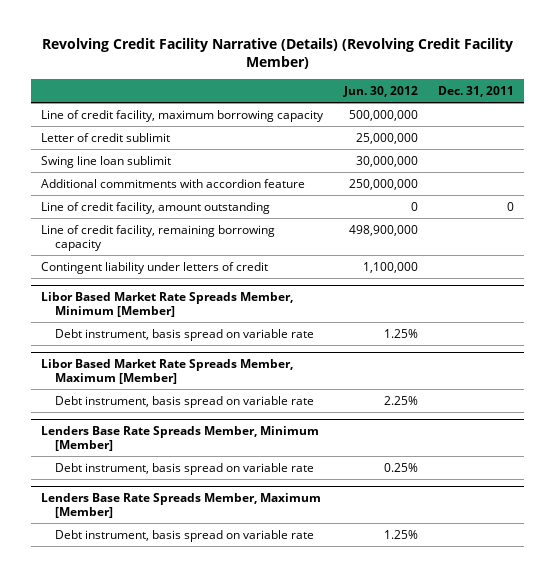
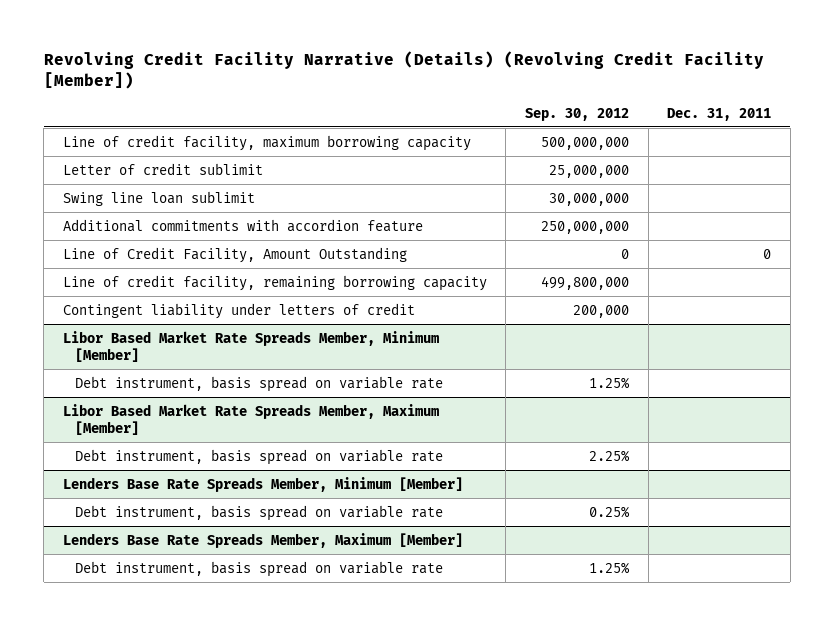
- Revolving Credit Facility Narrative (Details) (Revolving Credit Facility Member)
+ Revolving Credit Facility Narrative (Details) (Revolving Credit Facility [Member])
- | Jun. 30, 2012 | Dec. 31, 2011
+ | Sep. 30, 2012 | Dec. 31, 2011
- Line of credit facility, amount outstanding | 0 | 0
+ Line of Credit Facility, Amount Outstanding | 0 | 0

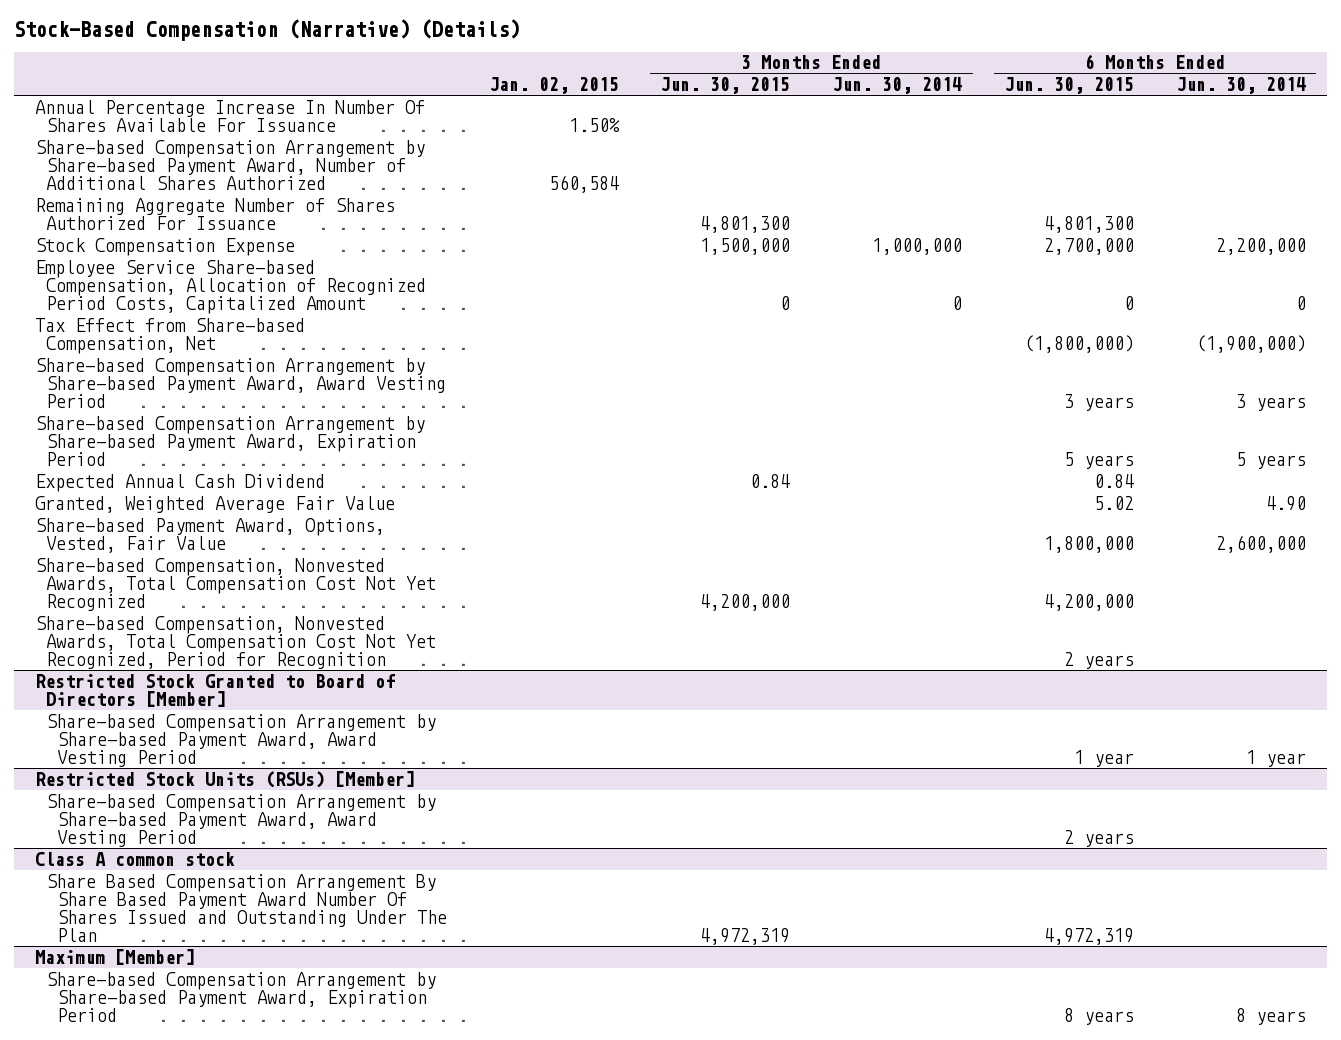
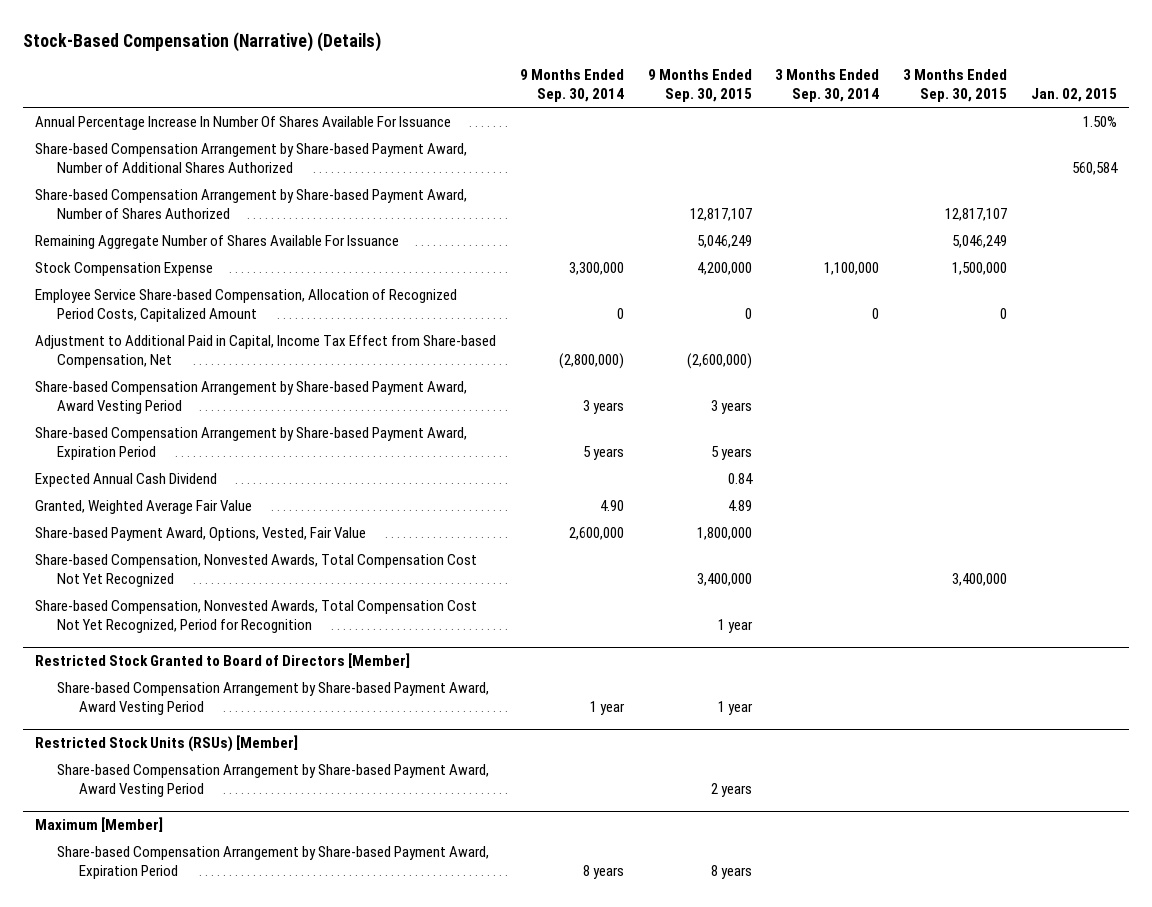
- | Jan. 02, 2015 | 3 Months Ended Jun. 30, 2015 | 3 Months Ended Jun. 30, 2014 | 6 Months Ended Jun. 30, 2015 | 6 Months Ended Jun. 30, 2014
+ | 9 Months Ended Sep. 30, 2014 | 9 Months Ended Sep. 30, 2015 | 3 Months Ended Sep. 30, 2014 | 3 Months Ended Sep. 30, 2015 | Jan. 02, 2015
- Remaining Aggregate Number of Shares Authorized For Issuance | | 4,801,300 | | 4,801,300 |
+ Share-based Compensation Arrangement by Share-based Payment Award, Number of Shares Authorized | | 12,817,107 | | 12,817,107 |
+ Remaining Aggregate Number of Shares Available For Issuance | | 5,046,249 | | 5,046,249 |
- Tax Effect from Share-based Compensation, Net | | | | (1,800,000) | (1,900,000)
+ Adjustment to Additional Paid in Capital, Income Tax Effect from Share-based Compensation, Net | (2,800,000) | (2,600,000) | | |
- Class A common stock
- Share Based Compensation Arrangement By Share Based Payment Award Number Of Shares Issued and Outstanding Under The Plan | | 4,972,319 | | 4,972,319 |

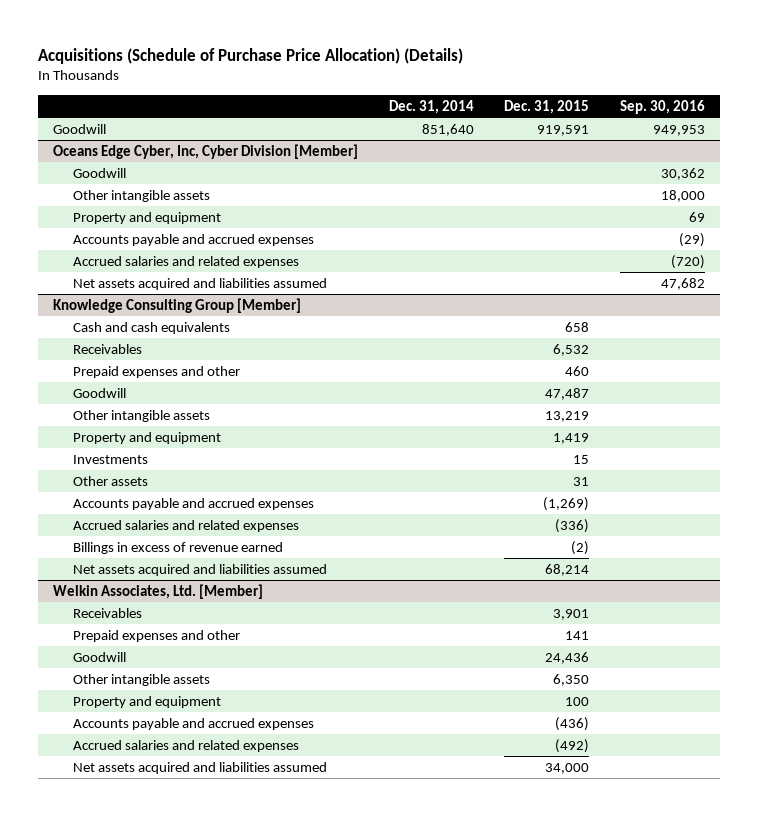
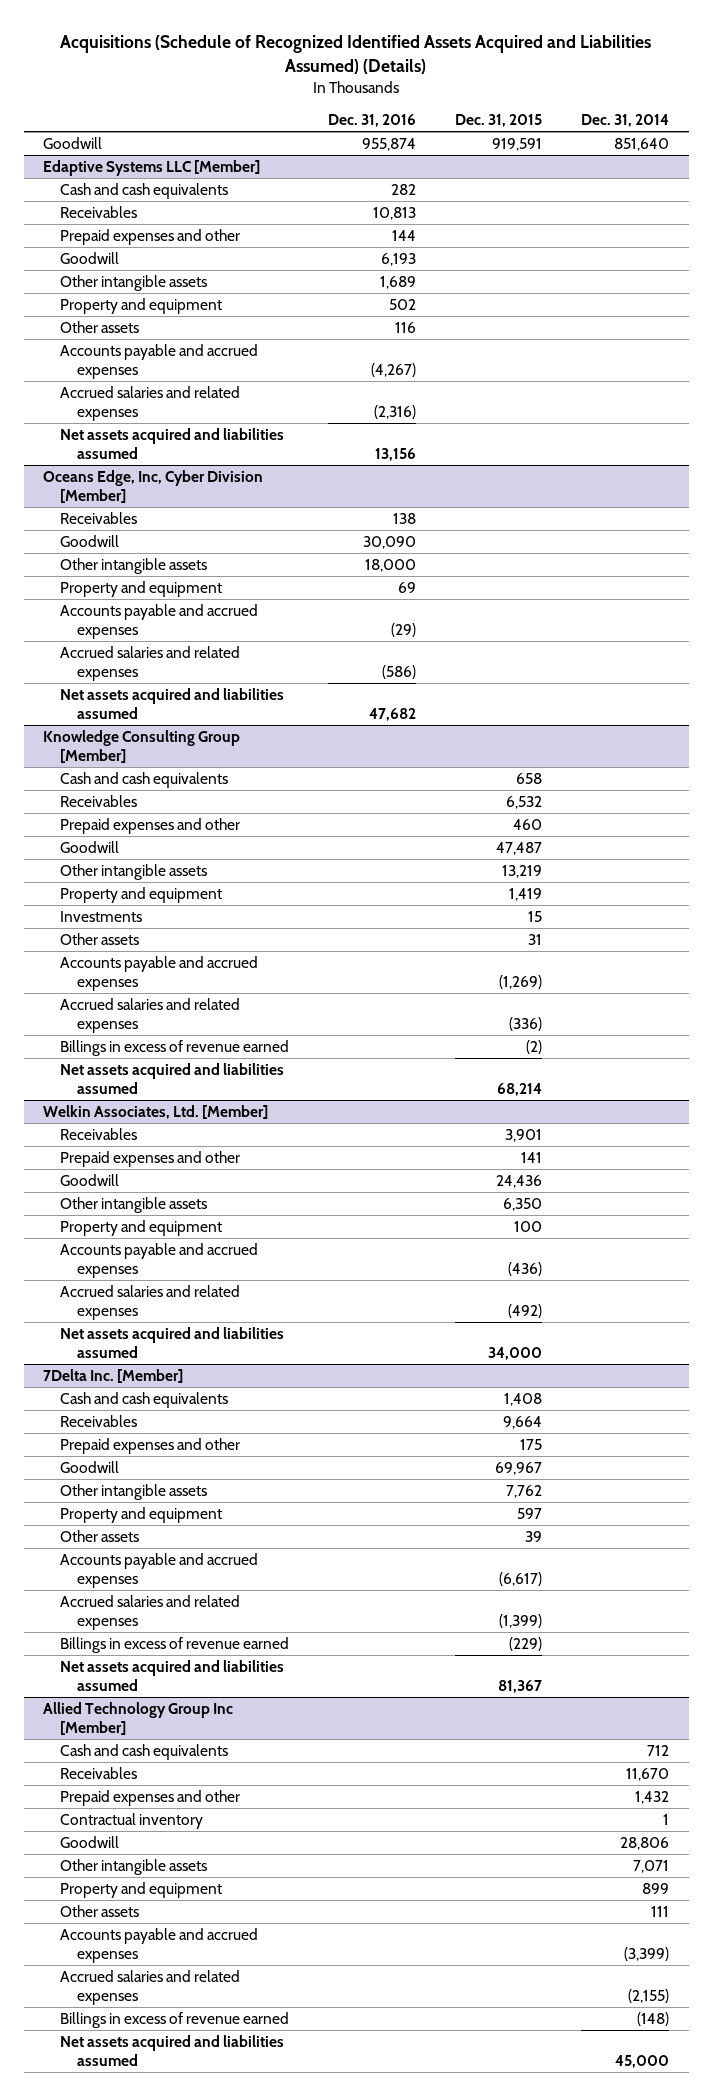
- Acquisitions (Schedule of Purchase Price Allocation) (Details)
+ Acquisitions (Schedule of Recognized Identified Assets Acquired and Liabilities Assumed) (Details)
- | Dec. 31, 2014 | Dec. 31, 2015 | Sep. 30, 2016
+ | Dec. 31, 2016 | Dec. 31, 2015 | Dec. 31, 2014
- Oceans Edge Cyber, Inc, Cyber Division [Member]
+ Edaptive Systems LLC [Member]
+ Cash and cash equivalents | 282 | |
+ Receivables | 10,813 | |
+ Prepaid expenses and other | 144 | |
+ Goodwill | 6,193 | |
+ Other intangible assets | 1,689 | |
+ Property and equipment | 502 | |
+ Other assets | 116 | |
+ Accounts payable and accrued expenses | (4,267) | |
+ Accrued salaries and related expenses | (2,316) | |
+ Net assets acquired and liabilities assumed | 13,156 | |
+ Oceans Edge, Inc, Cyber Division [Member]
+ Receivables | 138 | |
+ 7Delta Inc. [Member]
+ Cash and cash equivalents | | 1,408 |
+ Receivables | | 9,664 |
+ Prepaid expenses and other | | 175 |
+ Goodwill | | 69,967 |
+ Other intangible assets | | 7,762 |
+ Property and equipment | | 597 |
+ Other assets | | 39 |
+ Accounts payable and accrued expenses | | (6,617) |
+ Accrued salaries and related expenses | | (1,399) |
+ Billings in excess of revenue earned | | (229) |
+ Net assets acquired and liabilities assumed | | 81,367 |
+ Allied Technology Group Inc [Member]
+ Cash and cash equivalents | | | 712
+ Receivables | | | 11,670
+ Prepaid expenses and other | | | 1,432
+ Contractual inventory | | | 1
+ Goodwill | | | 28,806
+ Other intangible assets | | | 7,071
+ Property and equipment | | | 899
+ Other assets | | | 111
+ Accounts payable and accrued expenses | | | (3,399)
+ Accrued salaries and related expenses | | | (2,155)
+ Billings in excess of revenue earned | | | (148)
+ Net assets acquired and liabilities assumed | | | 45,000

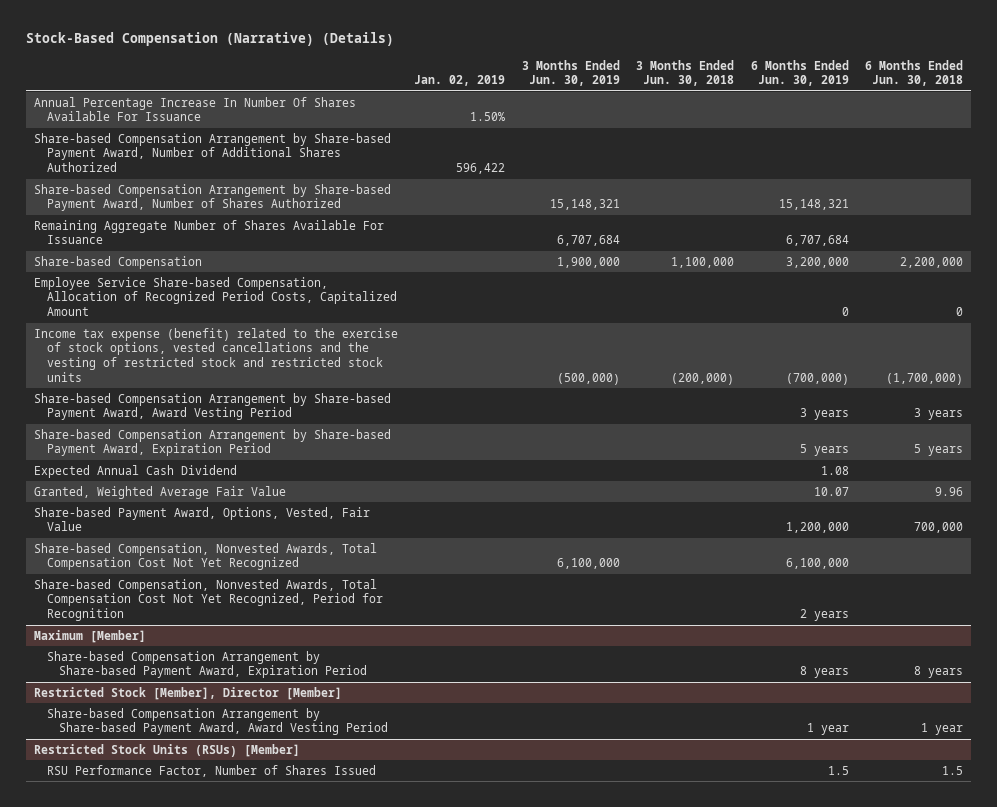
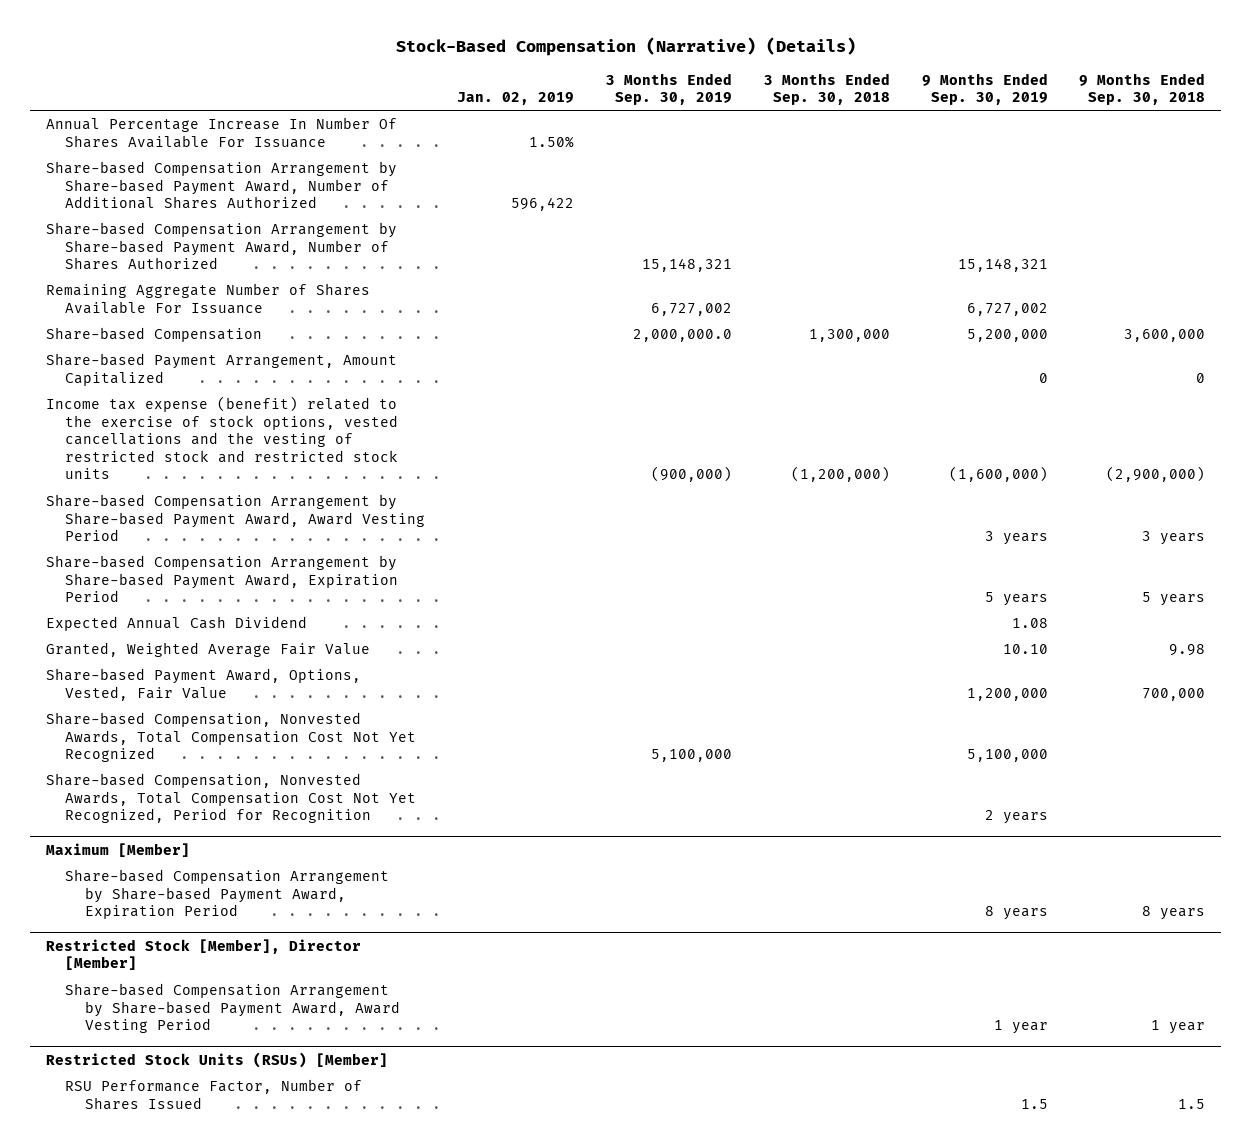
- | Jan. 02, 2019 | 3 Months Ended Jun. 30, 2019 | 3 Months Ended Jun. 30, 2018 | 6 Months Ended Jun. 30, 2019 | 6 Months Ended Jun. 30, 2018
+ | Jan. 02, 2019 | 3 Months Ended Sep. 30, 2019 | 3 Months Ended Sep. 30, 2018 | 9 Months Ended Sep. 30, 2019 | 9 Months Ended Sep. 30, 2018
- Employee Service Share-based Compensation, Allocation of Recognized Period Costs, Capitalized Amount | | | | 0 | 0
+ Share-based Payment Arrangement, Amount Capitalized | | | | 0 | 0

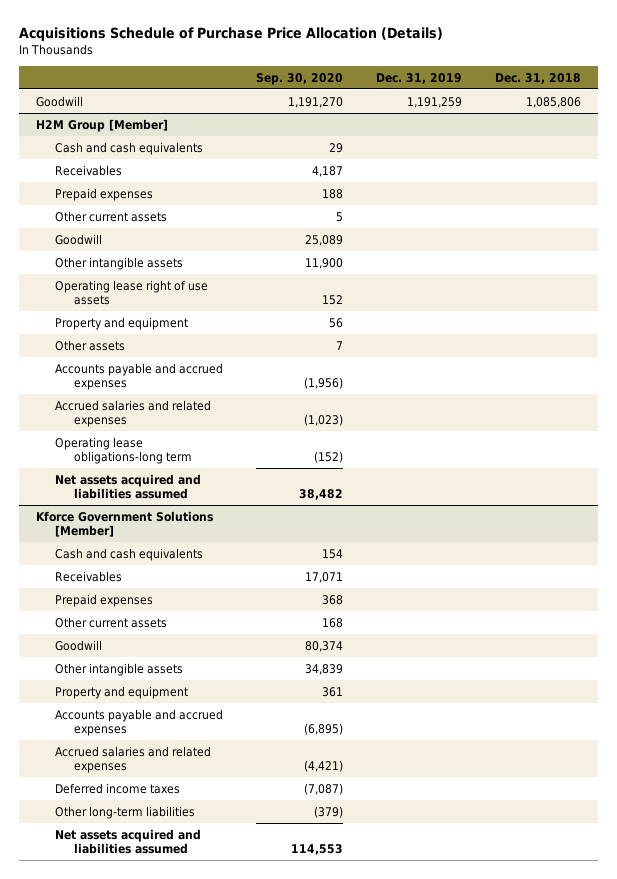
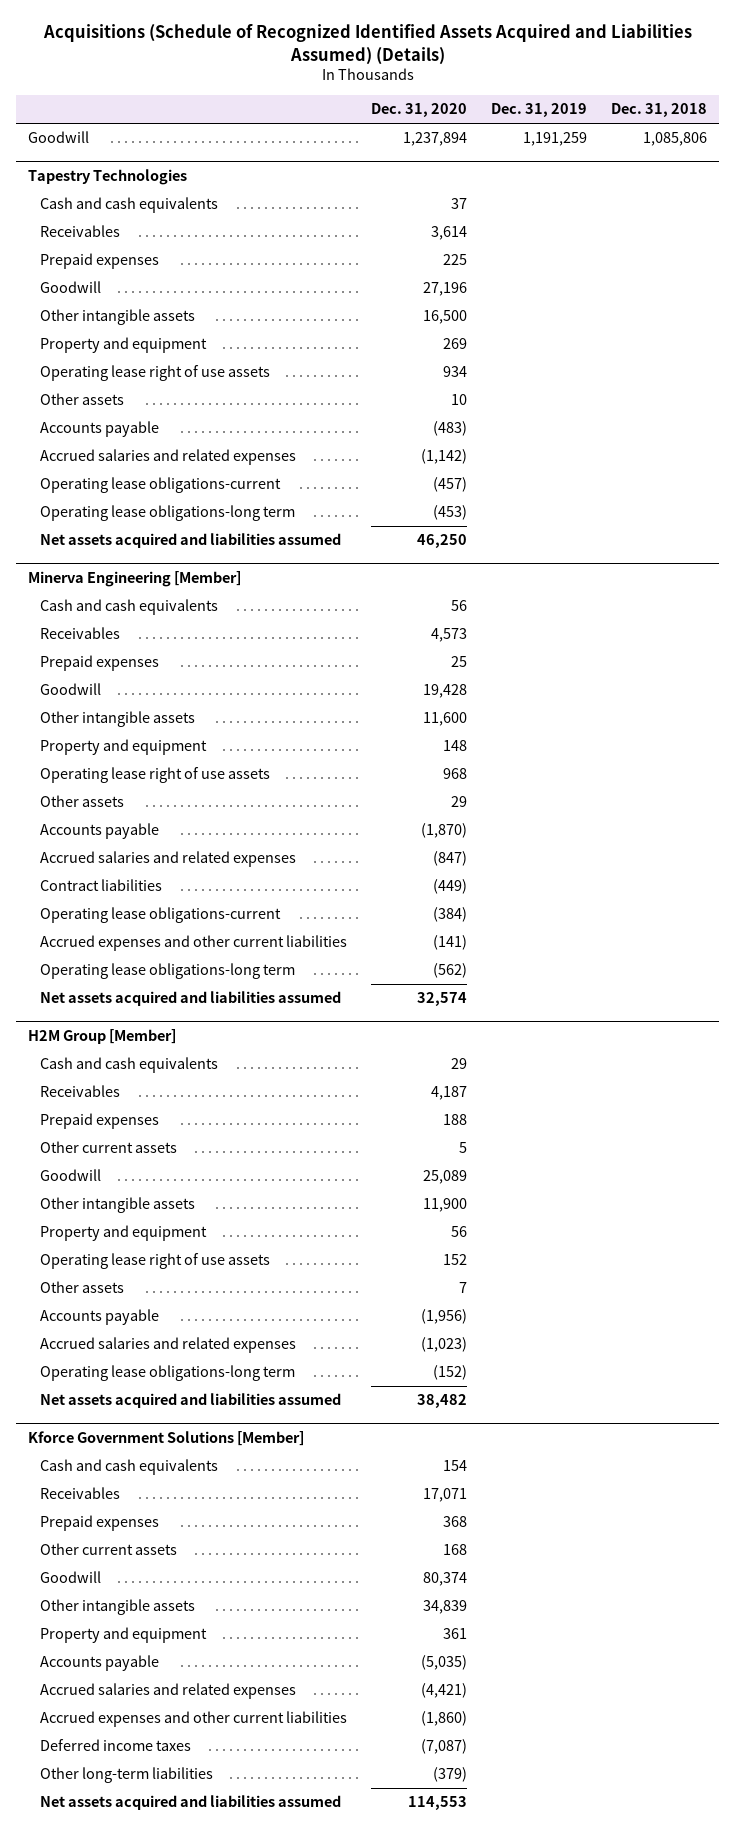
- Acquisitions Schedule of Purchase Price Allocation (Details)
+ Acquisitions (Schedule of Recognized Identified Assets Acquired and Liabilities Assumed) (Details)
- | Sep. 30, 2020 | Dec. 31, 2019 | Dec. 31, 2018
+ | Dec. 31, 2020 | Dec. 31, 2019 | Dec. 31, 2018
+ Tapestry Technologies
+ Cash and cash equivalents | 37 | |
+ Receivables | 3,614 | |
+ Prepaid expenses | 225 | |
+ Goodwill | 27,196 | |
+ Other intangible assets | 16,500 | |
+ Property and equipment | 269 | |
+ Operating lease right of use assets | 934 | |
+ Other assets | 10 | |
+ Accounts payable | (483) | |
+ Accrued salaries and related expenses | (1,142) | |
+ Operating lease obligations-current | (457) | |
+ Operating lease obligations-long term | (453) | |
+ Net assets acquired and liabilities assumed | 46,250 | |
+ Minerva Engineering [Member]
+ Cash and cash equivalents | 56 | |
+ Receivables | 4,573 | |
+ Prepaid expenses | 25 | |
+ Goodwill | 19,428 | |
+ Other intangible assets | 11,600 | |
+ Property and equipment | 148 | |
+ Operating lease right of use assets | 968 | |
+ Other assets | 29 | |
+ Accounts payable | (1,870) | |
+ Accrued salaries and related expenses | (847) | |
+ Contract liabilities | (449) | |
+ Operating lease obligations-current | (384) | |
+ Accrued expenses and other current liabilities | (141) | |
+ Operating lease obligations-long term | (562) | |
+ Net assets acquired and liabilities assumed | 32,574 | |
@ H2M Group [Member]
moved down: Operating lease right of use assets | 152 | |
- Accounts payable and accrued expenses | (1,956) | |
+ Accounts payable | (1,956) | |
@ Kforce Government Solutions [Member]
- Accounts payable and accrued expenses | (6,895) | |
+ Accounts payable | (5,035) | |
+ Accrued expenses and other current liabilities | (1,860) | |

